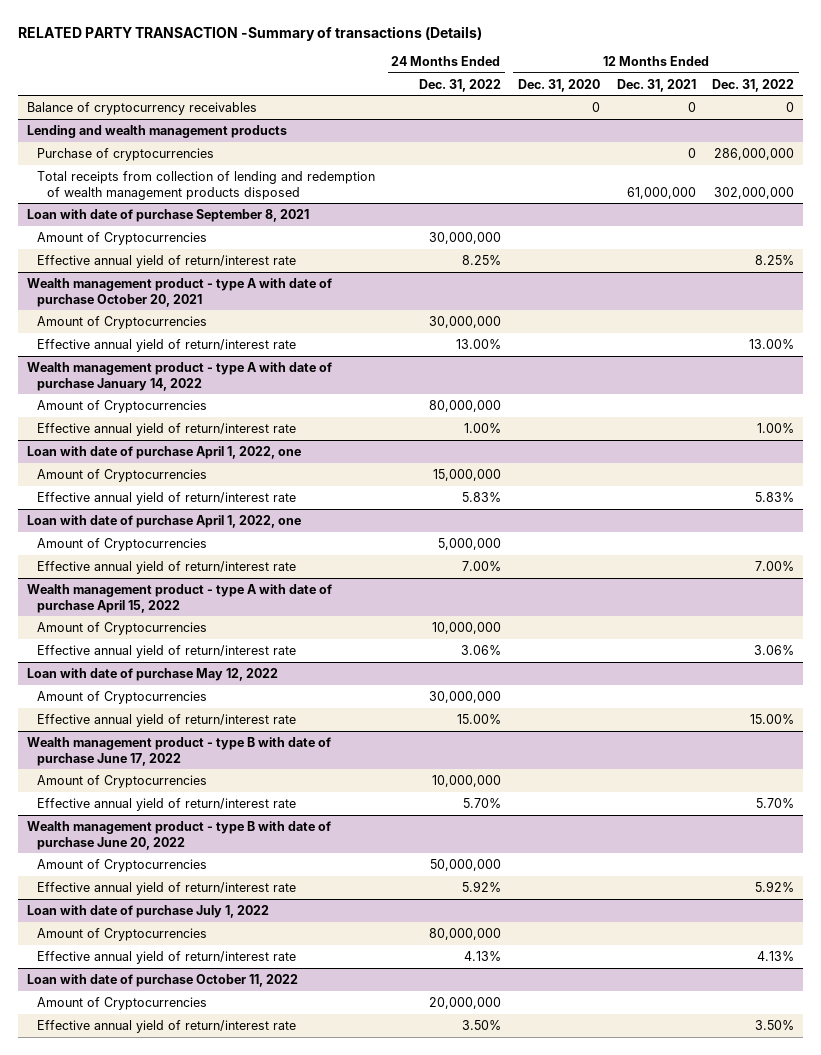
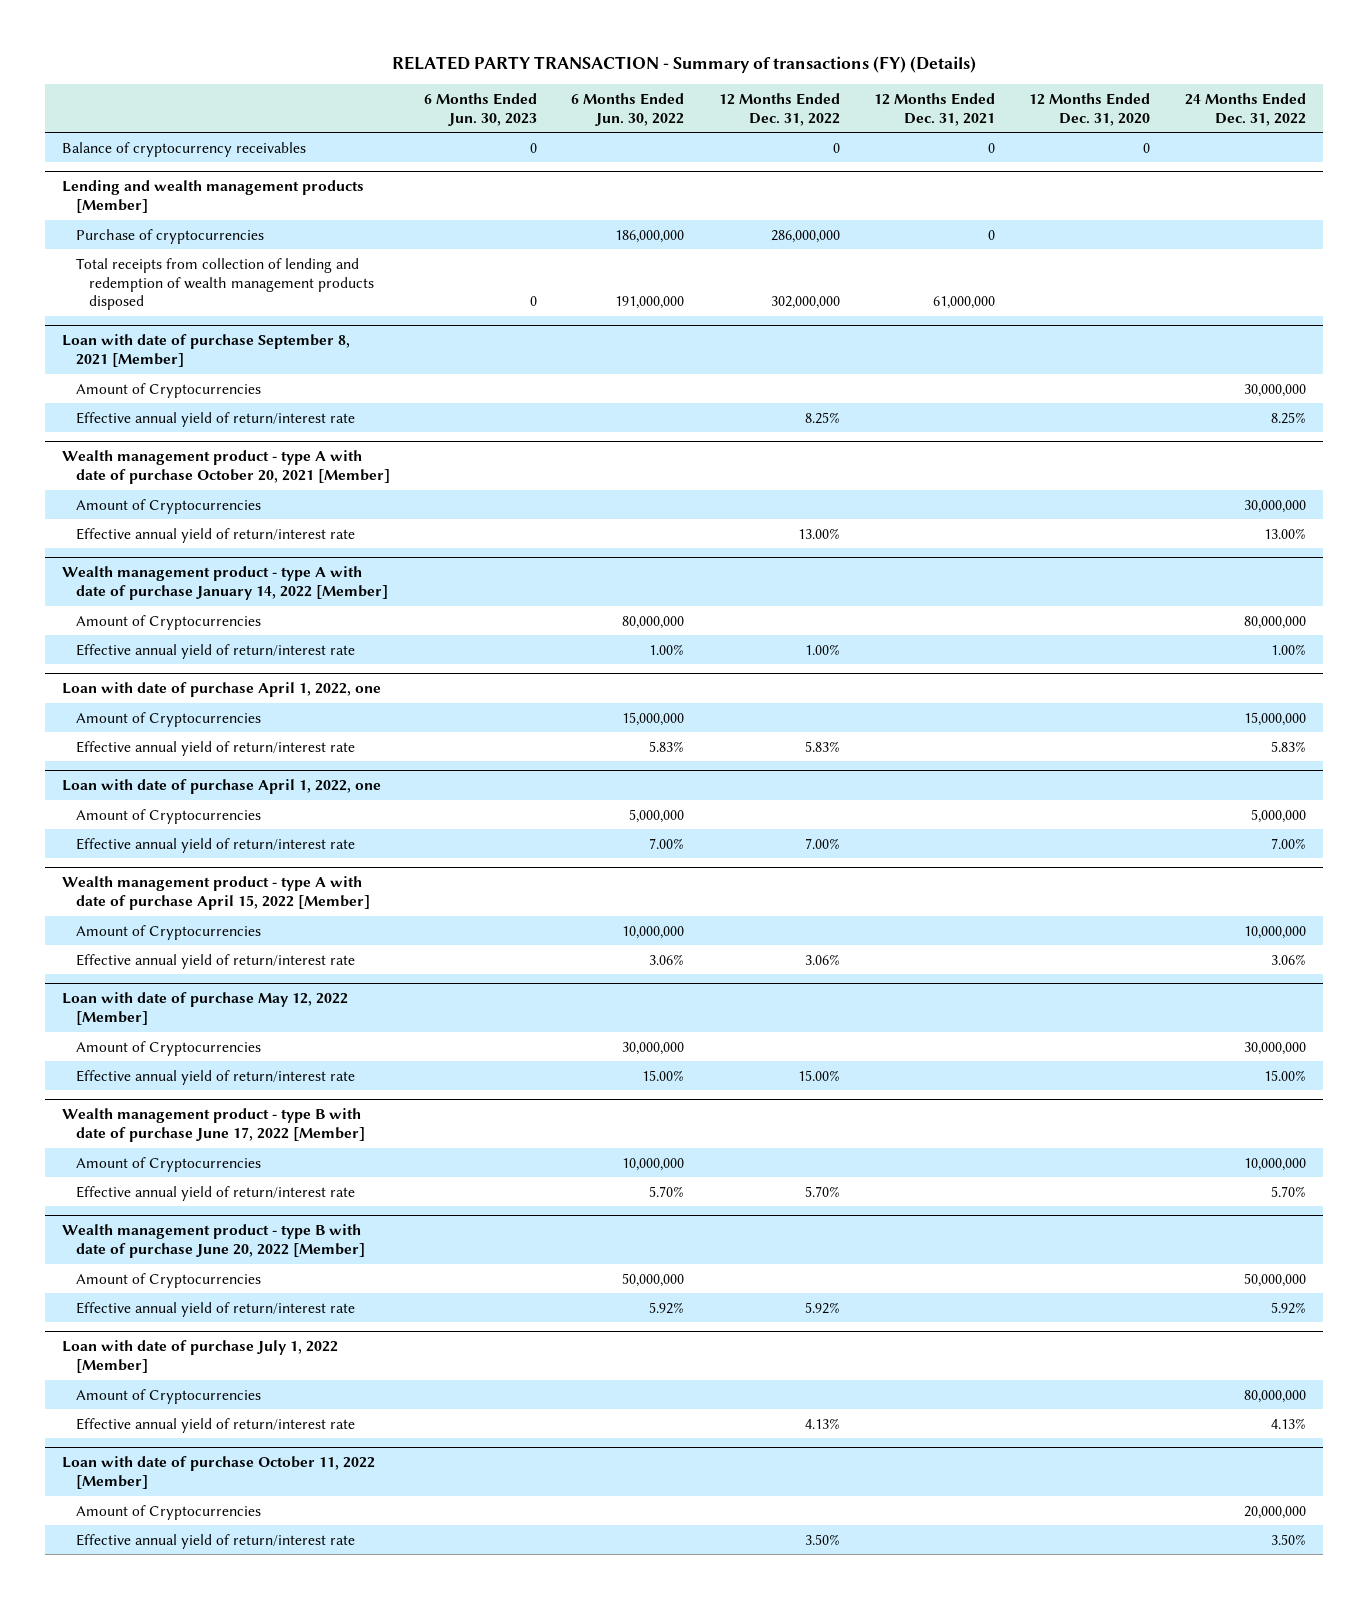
- RELATED PARTY TRANSACTION -Summary of transactions (Details)
+ RELATED PARTY TRANSACTION - Summary of transactions (FY) (Details)
- | 24 Months Ended Dec. 31, 2022 | 12 Months Ended Dec. 31, 2020 | 12 Months Ended Dec. 31, 2021 | 12 Months Ended Dec. 31, 2022
+ | 6 Months Ended Jun. 30, 2023 | 6 Months Ended Jun. 30, 2022 | 12 Months Ended Dec. 31, 2022 | 12 Months Ended Dec. 31, 2021 | 12 Months Ended Dec. 31, 2020 | 24 Months Ended Dec. 31, 2022
- Lending and wealth management products
+ Lending and wealth management products [Member]
- Loan with date of purchase September 8, 2021
+ Loan with date of purchase September 8, 2021 [Member]
- Wealth management product - type A with date of purchase October 20, 2021
+ Wealth management product - type A with date of purchase October 20, 2021 [Member]
- Wealth management product - type A with date of purchase January 14, 2022
+ Wealth management product - type A with date of purchase January 14, 2022 [Member]
- Wealth management product - type A with date of purchase April 15, 2022
+ Wealth management product - type A with date of purchase April 15, 2022 [Member]
- Loan with date of purchase May 12, 2022
+ Loan with date of purchase May 12, 2022 [Member]
- Wealth management product - type B with date of purchase June 17, 2022
+ Wealth management product - type B with date of purchase June 17, 2022 [Member]
- Wealth management product - type B with date of purchase June 20, 2022
+ Wealth management product - type B with date of purchase June 20, 2022 [Member]
- Loan with date of purchase July 1, 2022
+ Loan with date of purchase July 1, 2022 [Member]
- Loan with date of purchase October 11, 2022
+ Loan with date of purchase October 11, 2022 [Member]

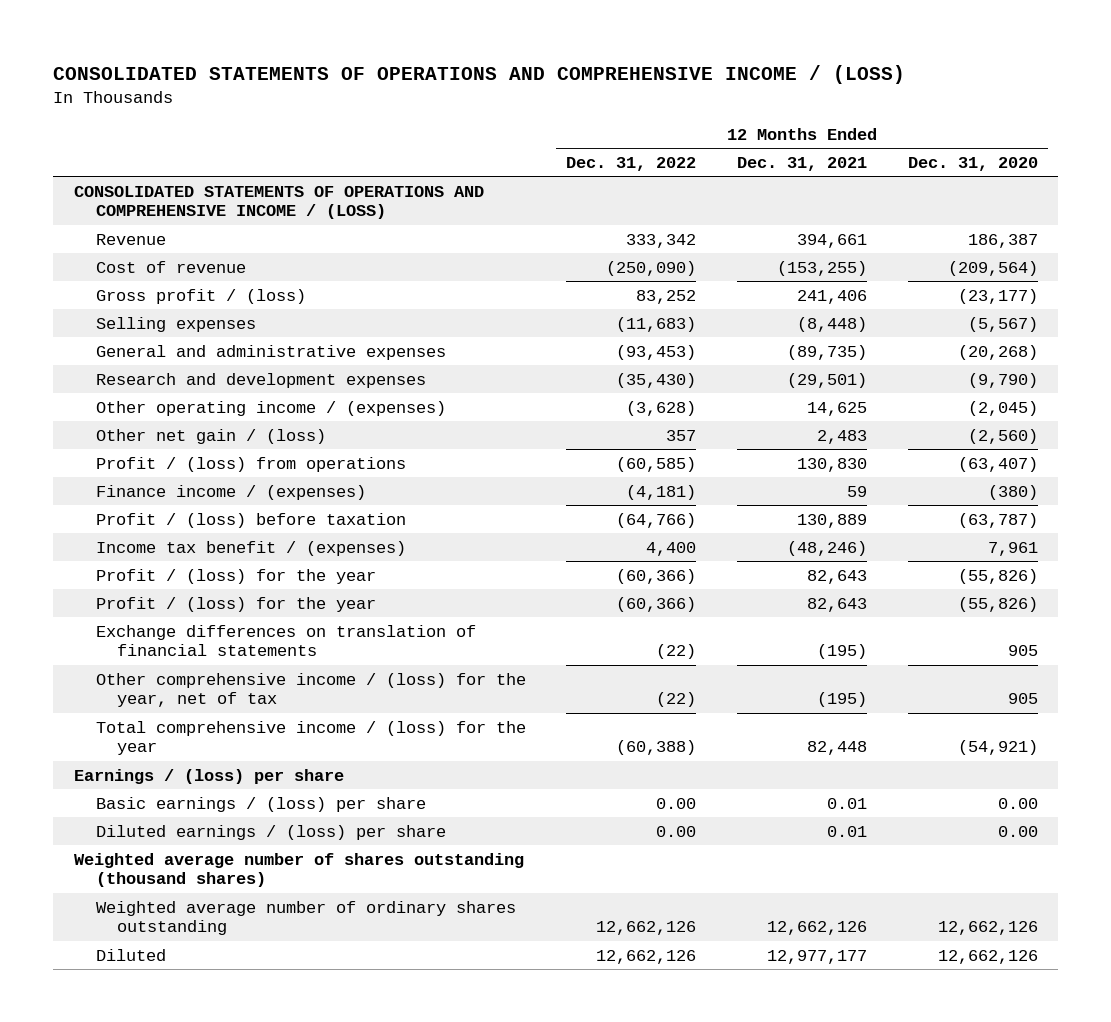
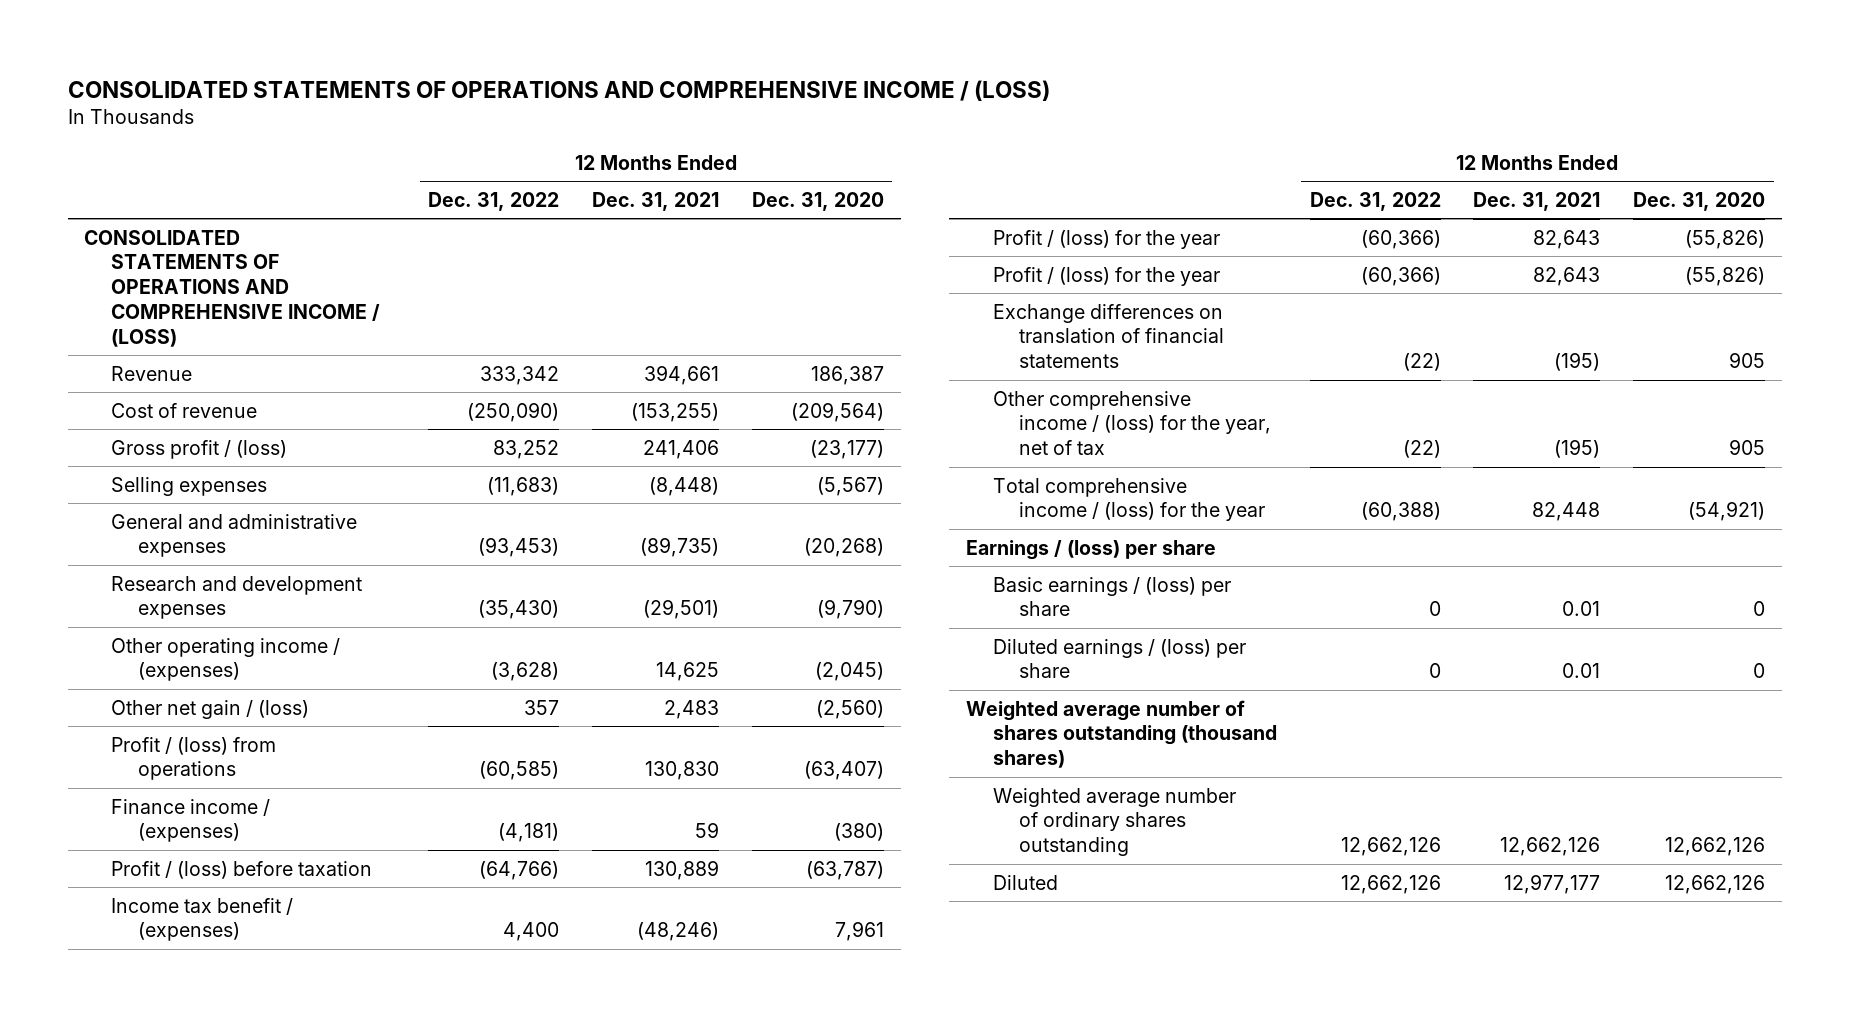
- Basic earnings / (loss) per share | 0.00 | 0.01 | 0.00
- Diluted earnings / (loss) per share | 0.00 | 0.01 | 0.00
+ Basic earnings / (loss) per share | 0 | 0.01 | 0
+ Diluted earnings / (loss) per share | 0 | 0.01 | 0

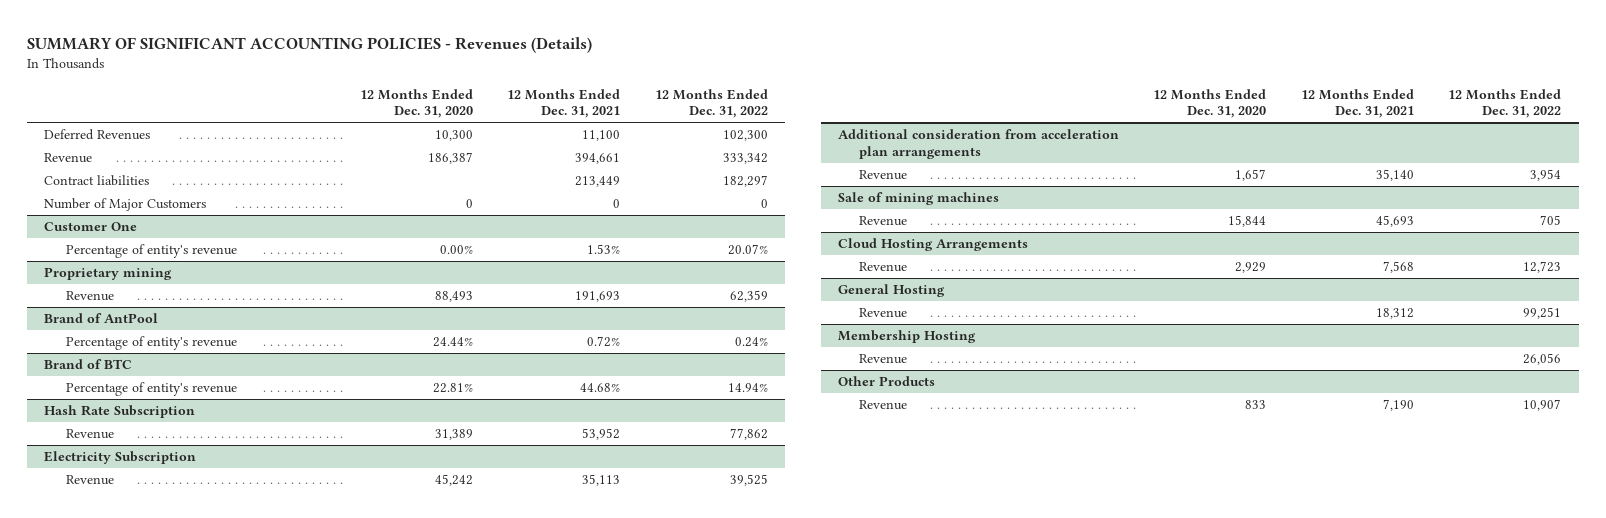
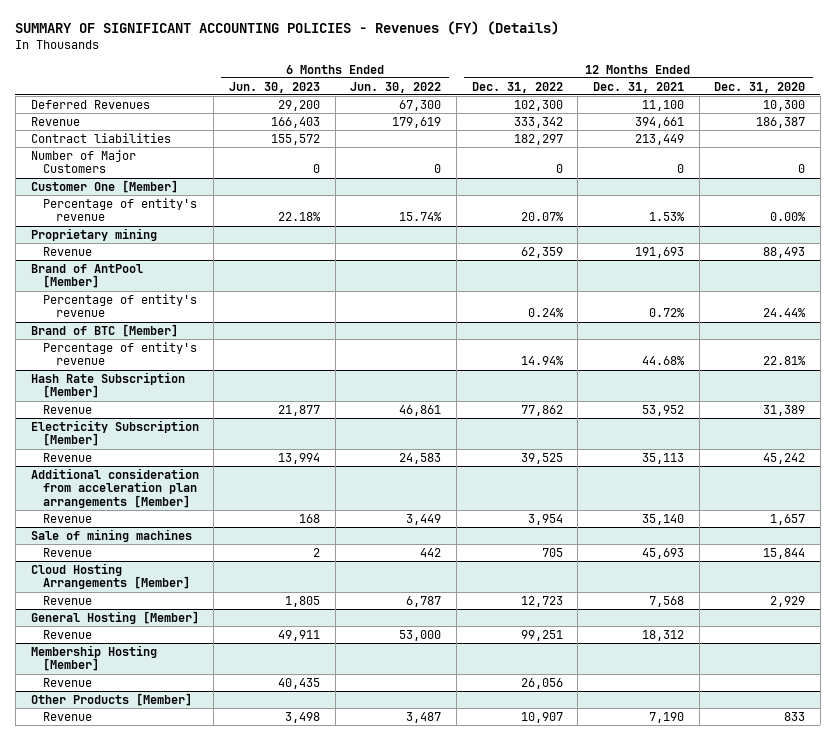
- SUMMARY OF SIGNIFICANT ACCOUNTING POLICIES - Revenues (Details)
+ SUMMARY OF SIGNIFICANT ACCOUNTING POLICIES - Revenues (FY) (Details)
- | 12 Months Ended Dec. 31, 2020 | 12 Months Ended Dec. 31, 2021 | 12 Months Ended Dec. 31, 2022
+ | 6 Months Ended Jun. 30, 2023 | 6 Months Ended Jun. 30, 2022 | 12 Months Ended Dec. 31, 2022 | 12 Months Ended Dec. 31, 2021 | 12 Months Ended Dec. 31, 2020
- Customer One
+ Customer One [Member]
- Brand of AntPool
+ Brand of AntPool [Member]
- Brand of BTC
+ Brand of BTC [Member]
- Hash Rate Subscription
+ Hash Rate Subscription [Member]
- Electricity Subscription
+ Electricity Subscription [Member]
- Additional consideration from acceleration plan arrangements
+ Additional consideration from acceleration plan arrangements [Member]
- Cloud Hosting Arrangements
+ Cloud Hosting Arrangements [Member]
- General Hosting
+ General Hosting [Member]
- Membership Hosting
+ Membership Hosting [Member]
- Other Products
+ Other Products [Member]

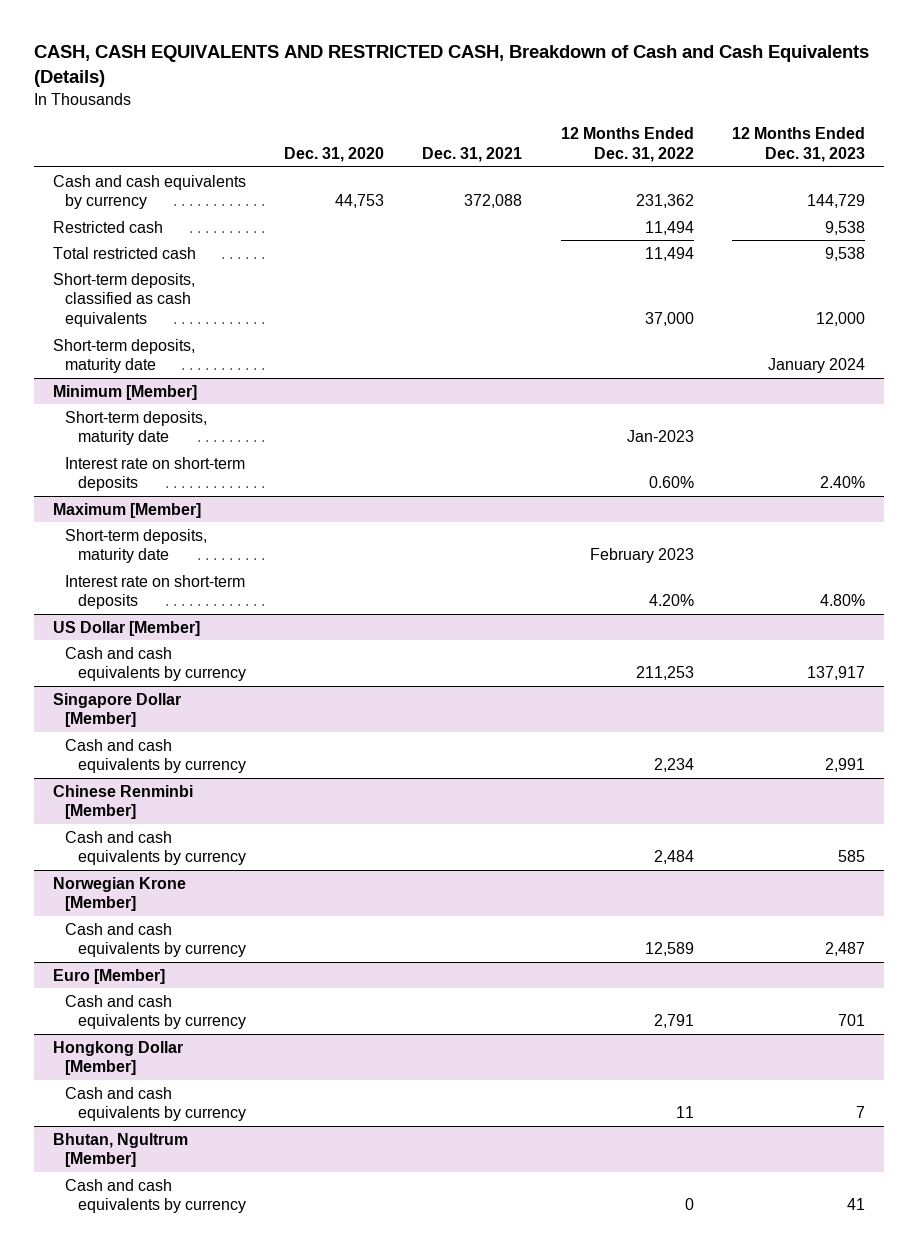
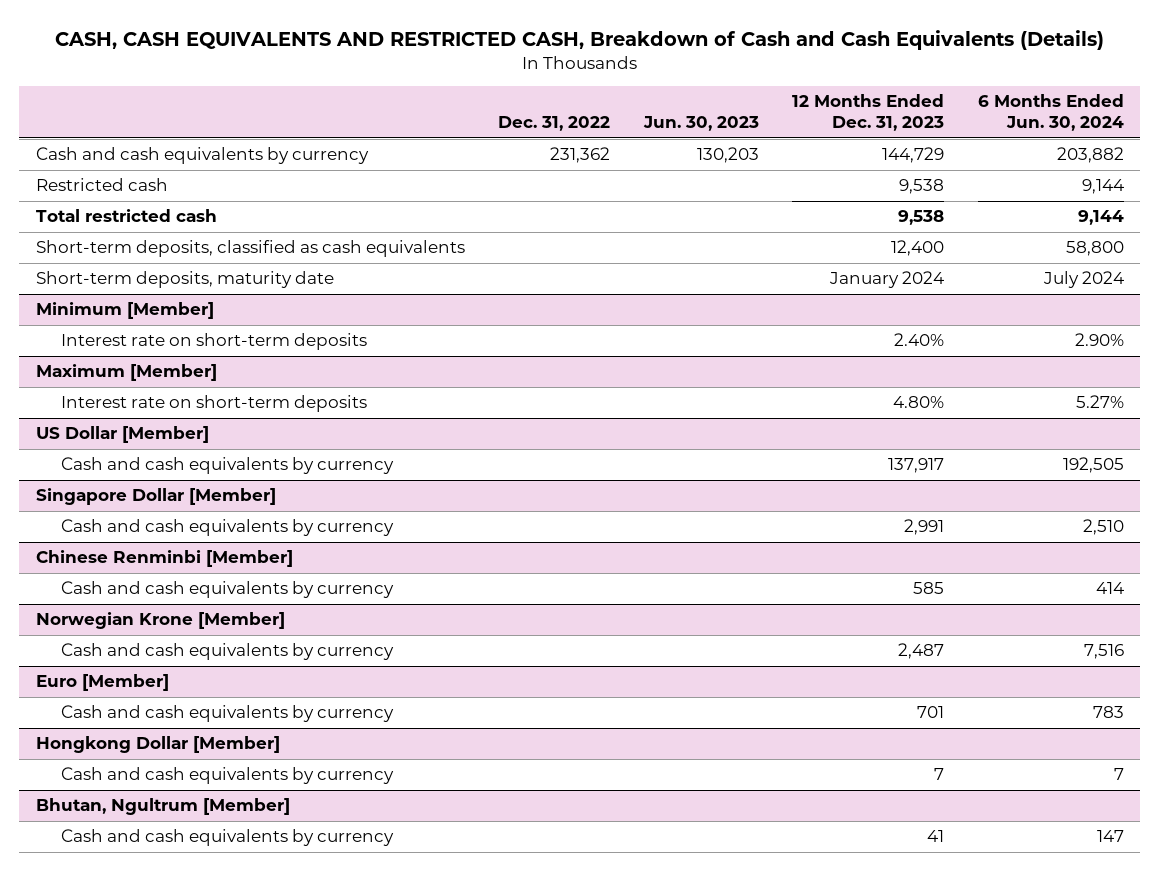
- | Dec. 31, 2020 | Dec. 31, 2021 | 12 Months Ended Dec. 31, 2022 | 12 Months Ended Dec. 31, 2023
+ | Dec. 31, 2022 | Jun. 30, 2023 | 12 Months Ended Dec. 31, 2023 | 6 Months Ended Jun. 30, 2024
- Short-term deposits, classified as cash equivalents | | | 37,000 | 12,000
+ Short-term deposits, classified as cash equivalents | | | 12,400 | 58,800
@ Minimum [Member]
- Short-term deposits, maturity date | | | Jan-2023 |
@ Maximum [Member]
- Short-term deposits, maturity date | | | February 2023 |

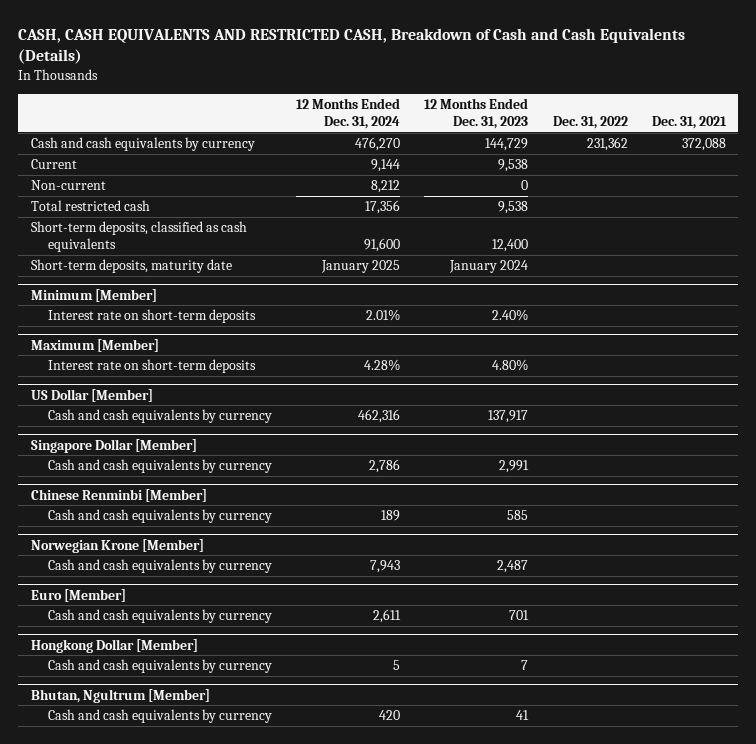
- | Dec. 31, 2022 | Jun. 30, 2023 | 12 Months Ended Dec. 31, 2023 | 6 Months Ended Jun. 30, 2024
+ | 12 Months Ended Dec. 31, 2024 | 12 Months Ended Dec. 31, 2023 | Dec. 31, 2022 | Dec. 31, 2021
- Restricted cash | | | 9,538 | 9,144
+ Current | 9,144 | 9,538 | |
+ Non-current | 8,212 | 0 | |

